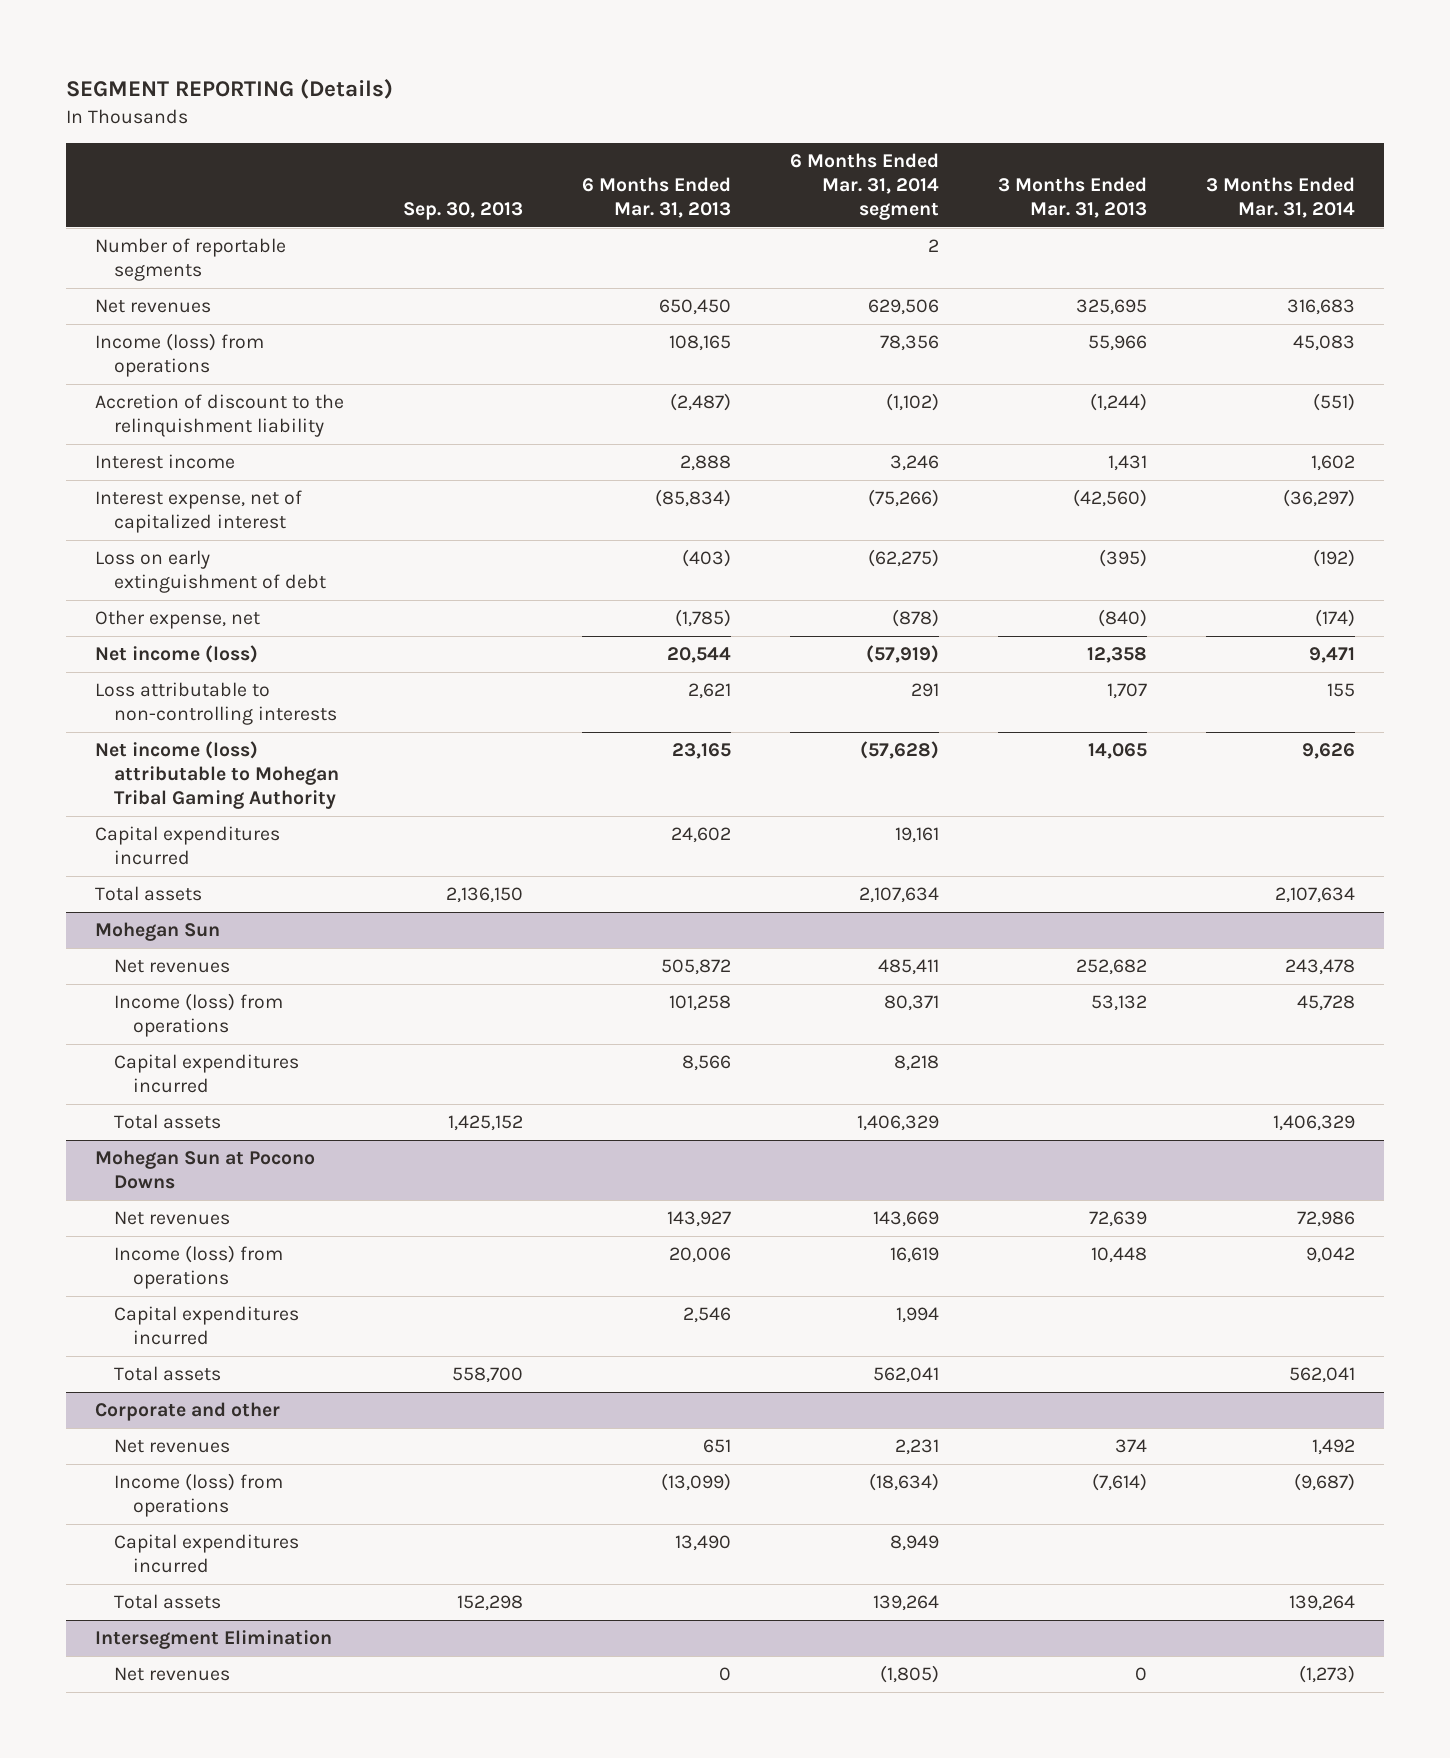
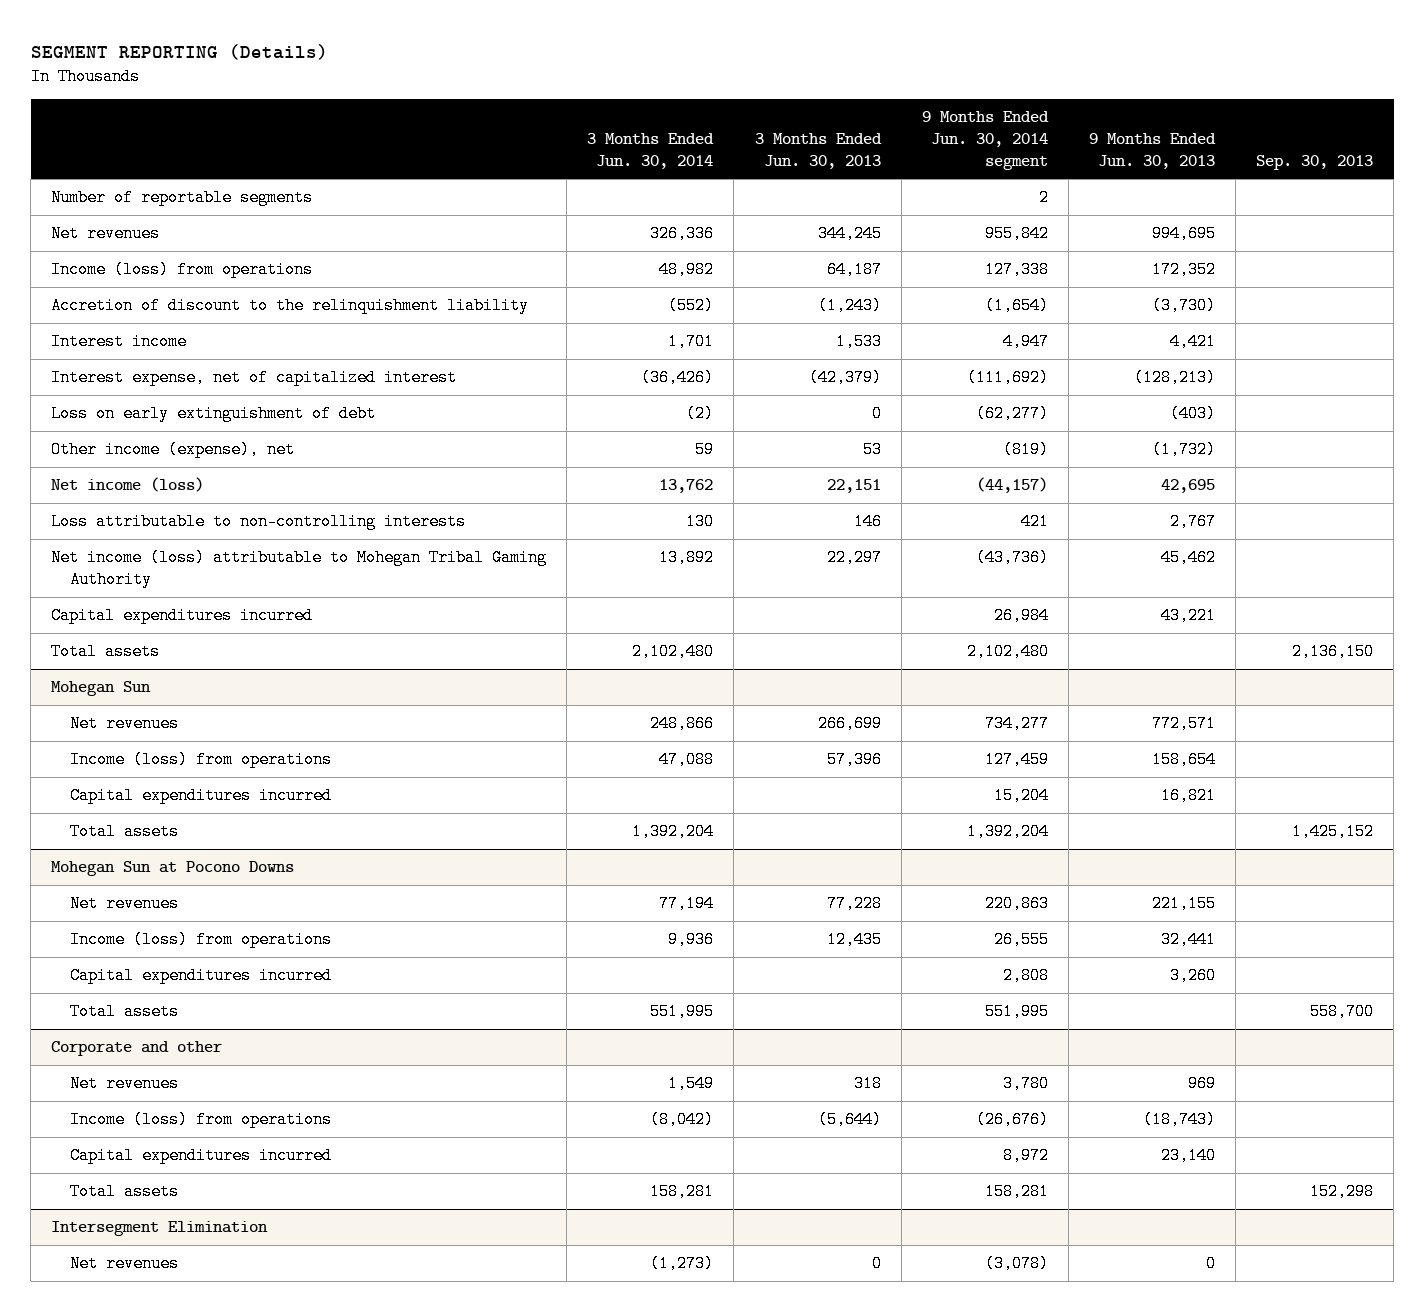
- | Sep. 30, 2013 | 6 Months Ended Mar. 31, 2013 | 6 Months Ended Mar. 31, 2014 segment | 3 Months Ended Mar. 31, 2013 | 3 Months Ended Mar. 31, 2014
+ | 3 Months Ended Jun. 30, 2014 | 3 Months Ended Jun. 30, 2013 | 9 Months Ended Jun. 30, 2014 segment | 9 Months Ended Jun. 30, 2013 | Sep. 30, 2013
- Other expense, net | | (1,785) | (878) | (840) | (174)
+ Other income (expense), net | 59 | 53 | (819) | (1,732) |

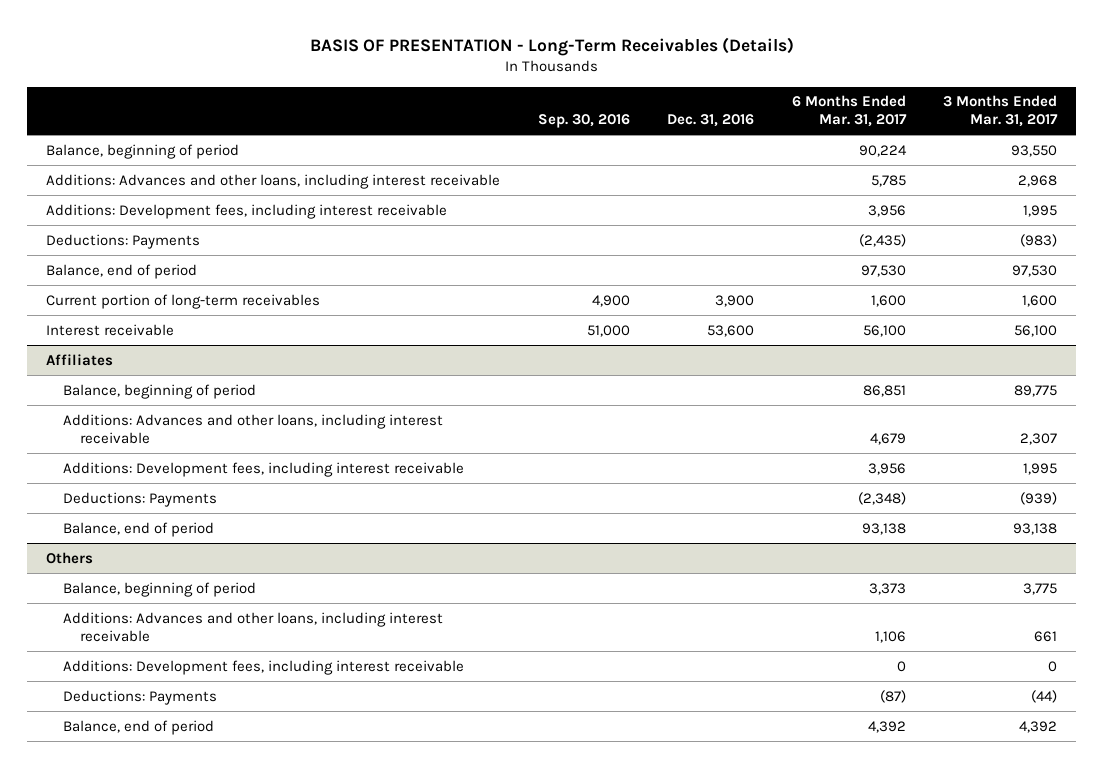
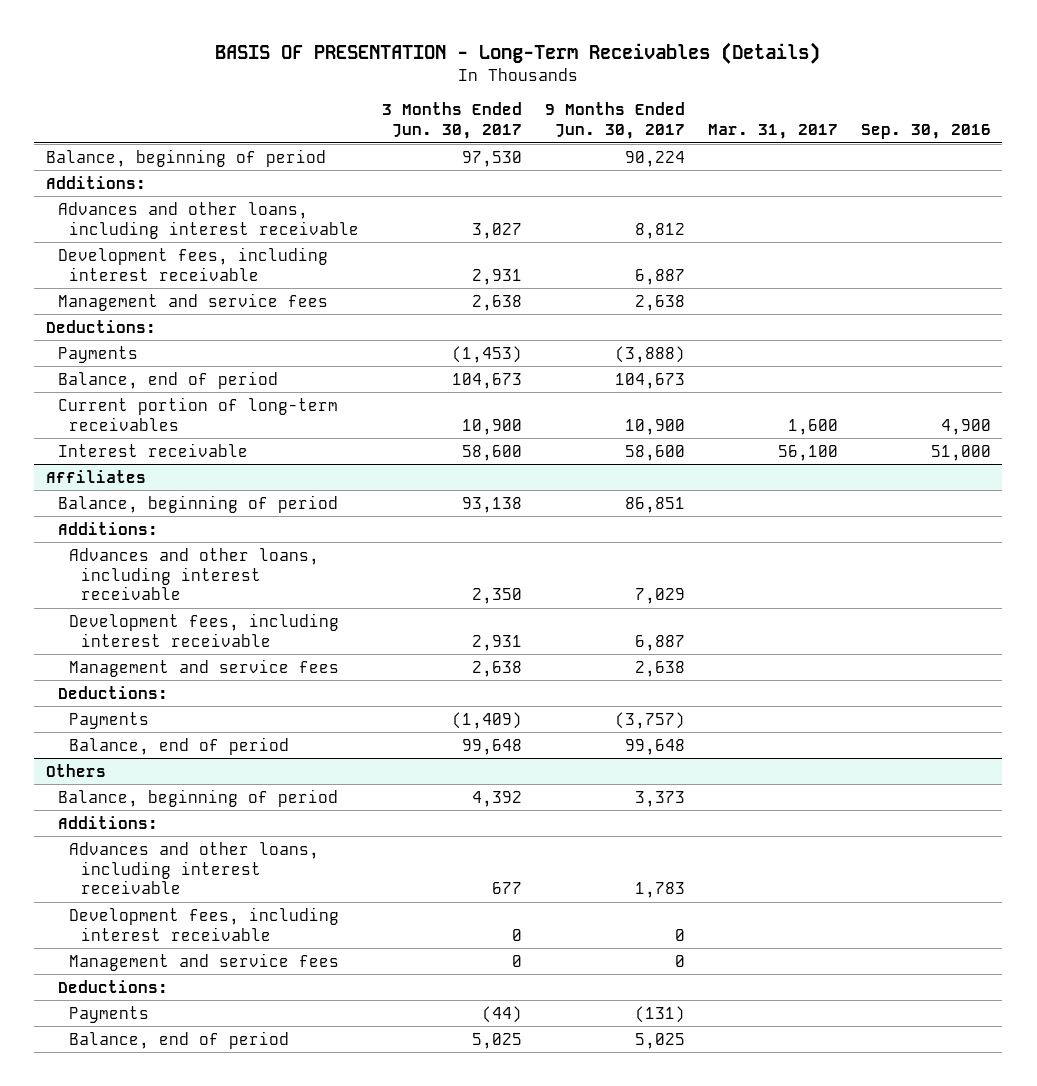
- | Sep. 30, 2016 | Dec. 31, 2016 | 6 Months Ended Mar. 31, 2017 | 3 Months Ended Mar. 31, 2017
+ | 3 Months Ended Jun. 30, 2017 | 9 Months Ended Jun. 30, 2017 | Mar. 31, 2017 | Sep. 30, 2016
- Additions: Advances and other loans, including interest receivable | | | 5,785 | 2,968
- Additions: Development fees, including interest receivable | | | 3,956 | 1,995
- Deductions: Payments | | | (2,435) | (983)
+ Additions:
+ Advances and other loans, including interest receivable | 3,027 | 8,812 | |
+ Development fees, including interest receivable | 2,931 | 6,887 | |
+ Management and service fees | 2,638 | 2,638 | |
+ Deductions:
+ Payments | (1,453) | (3,888) | |
@ Affiliates
- Additions: Advances and other loans, including interest receivable | | | 4,679 | 2,307
- Additions: Development fees, including interest receivable | | | 3,956 | 1,995
- Deductions: Payments | | | (2,348) | (939)
+ Additions:
+ Advances and other loans, including interest receivable | 2,350 | 7,029 | |
+ Development fees, including interest receivable | 2,931 | 6,887 | |
+ Management and service fees | 2,638 | 2,638 | |
+ Deductions:
+ Payments | (1,409) | (3,757) | |
@ Others
- Additions: Advances and other loans, including interest receivable | | | 1,106 | 661
- Additions: Development fees, including interest receivable | | | 0 | 0
- Deductions: Payments | | | (87) | (44)
+ Additions:
+ Advances and other loans, including interest receivable | 677 | 1,783 | |
+ Development fees, including interest receivable | 0 | 0 | |
+ Management and service fees | 0 | 0 | |
+ Deductions:
+ Payments | (44) | (131) | |

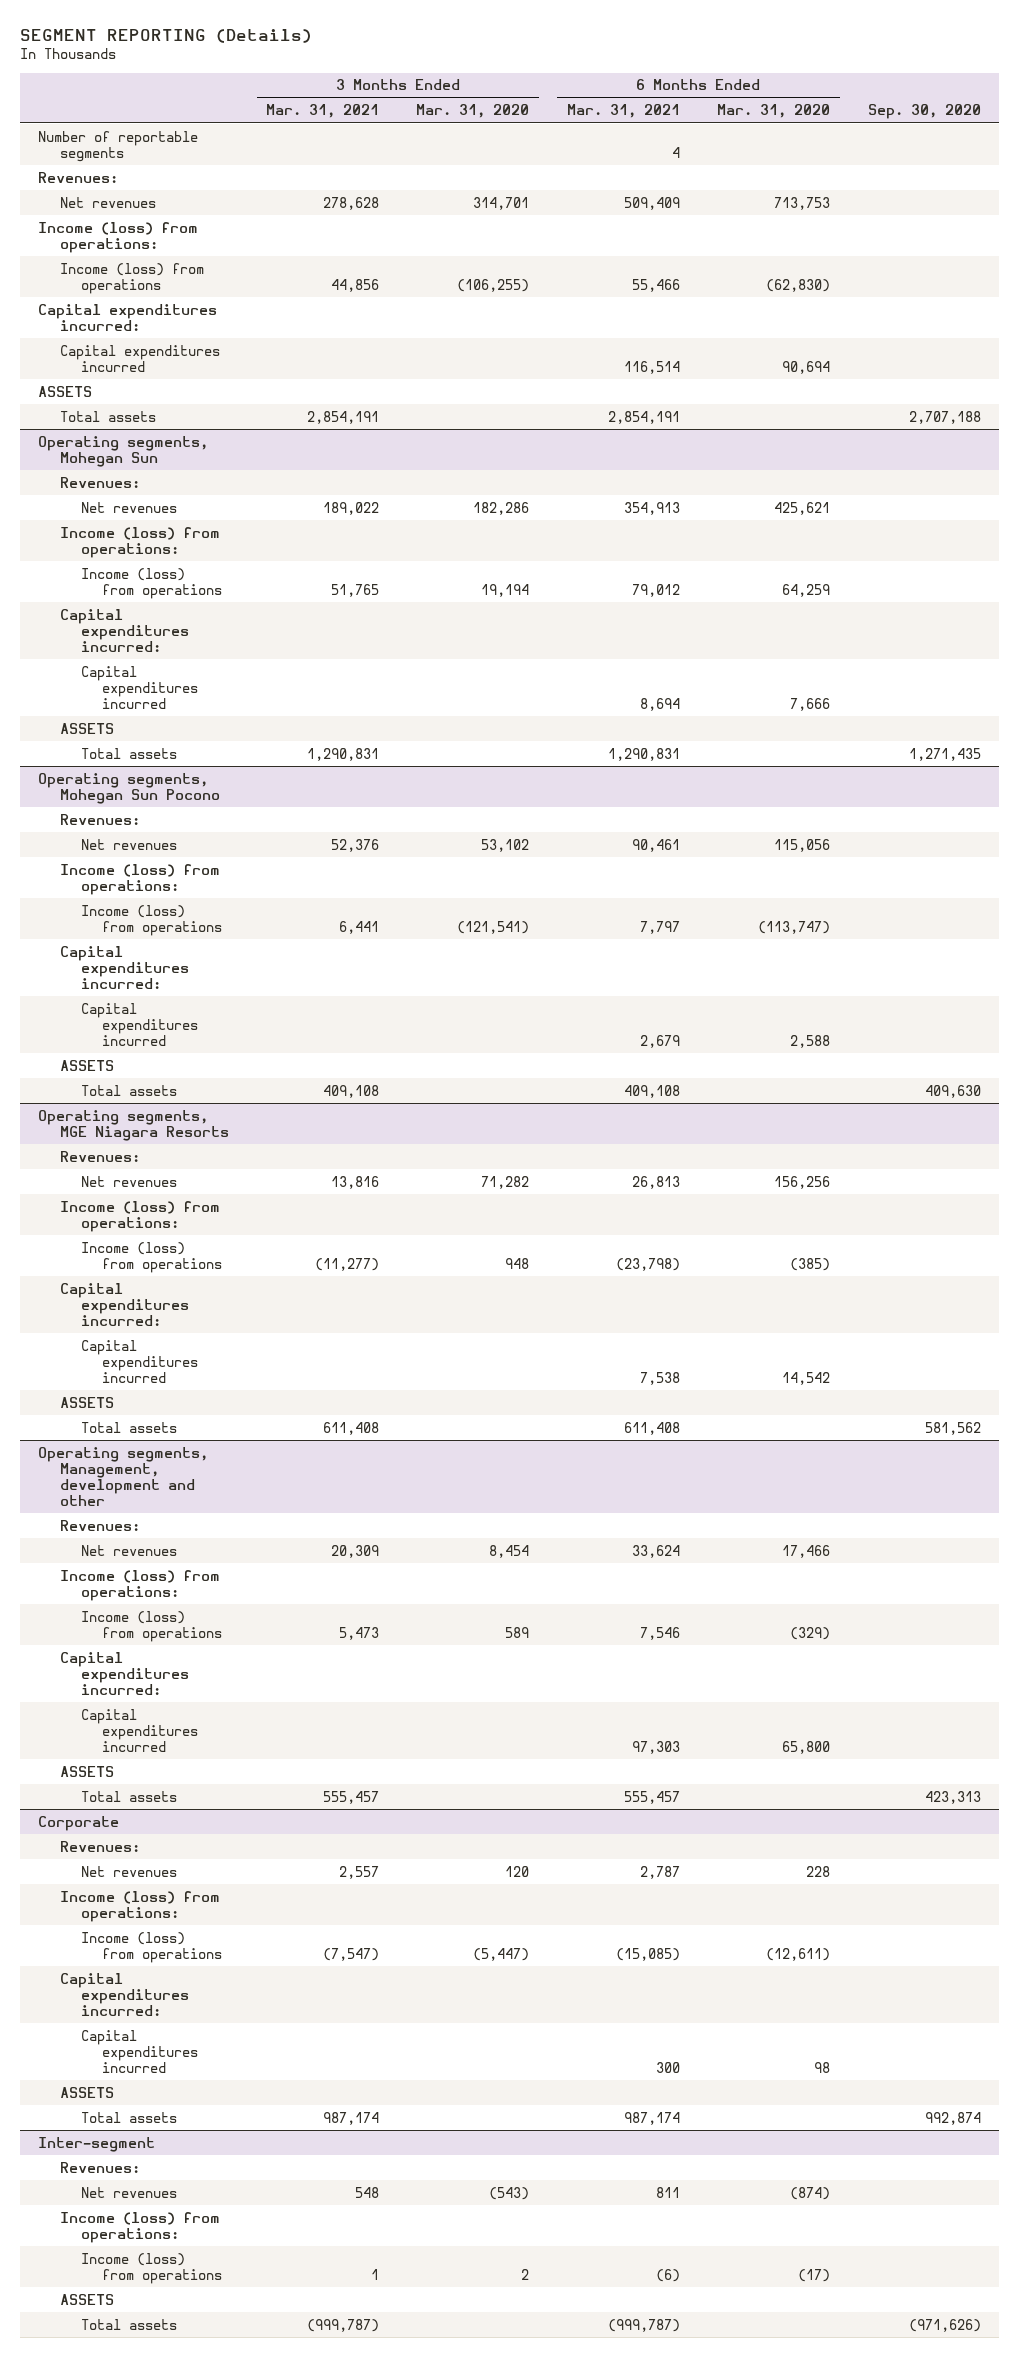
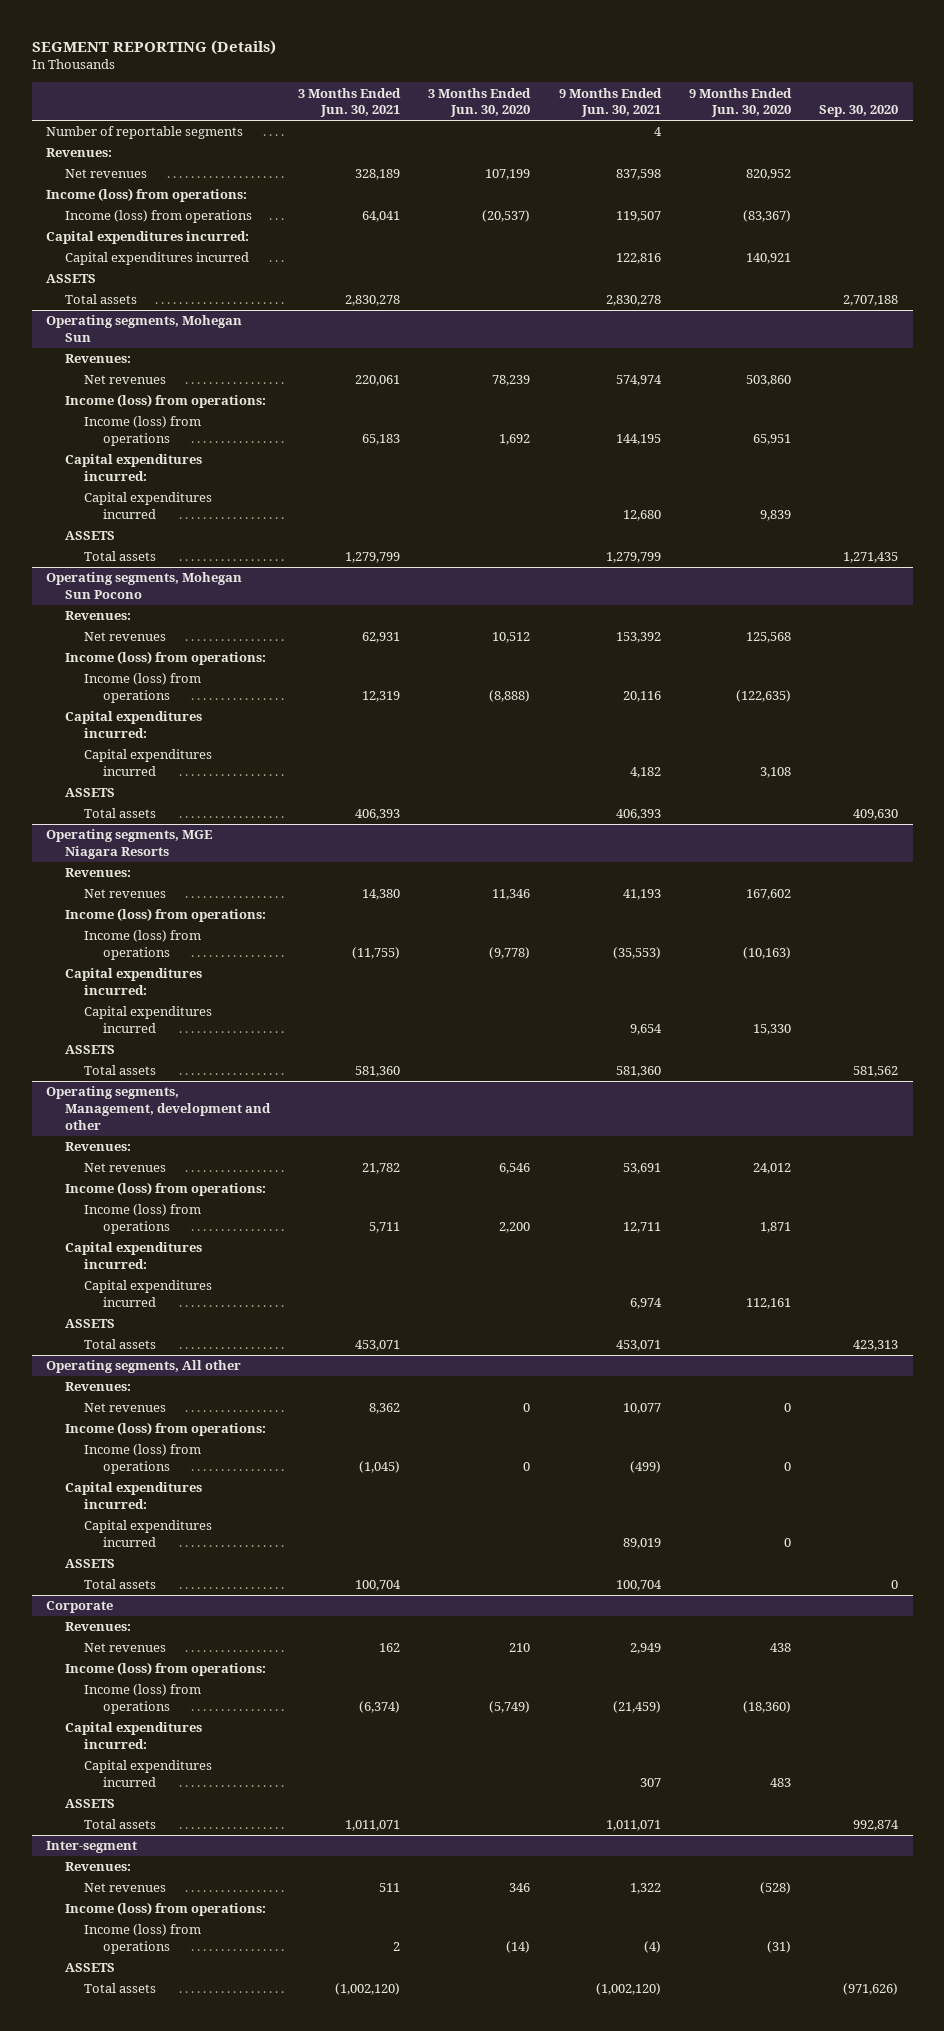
- | 3 Months Ended Mar. 31, 2021 | 3 Months Ended Mar. 31, 2020 | 6 Months Ended Mar. 31, 2021 | 6 Months Ended Mar. 31, 2020 | Sep. 30, 2020
+ | 3 Months Ended Jun. 30, 2021 | 3 Months Ended Jun. 30, 2020 | 9 Months Ended Jun. 30, 2021 | 9 Months Ended Jun. 30, 2020 | Sep. 30, 2020
+ Operating segments, All other
+ Revenues:
+ Net revenues | 8,362 | 0 | 10,077 | 0 |
+ Income (loss) from operations:
+ Income (loss) from operations | (1,045) | 0 | (499) | 0 |
+ Capital expenditures incurred:
+ Capital expenditures incurred | | | 89,019 | 0 |
+ ASSETS
+ Total assets | 100,704 | | 100,704 | | 0

